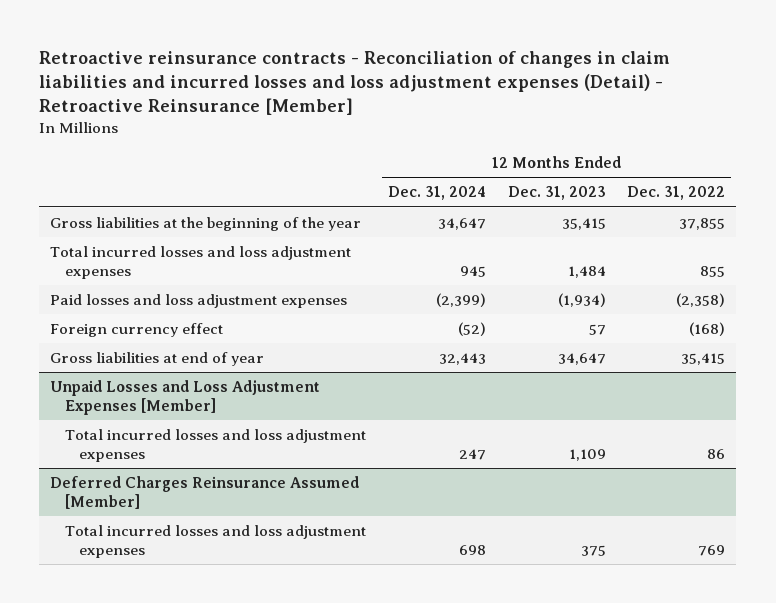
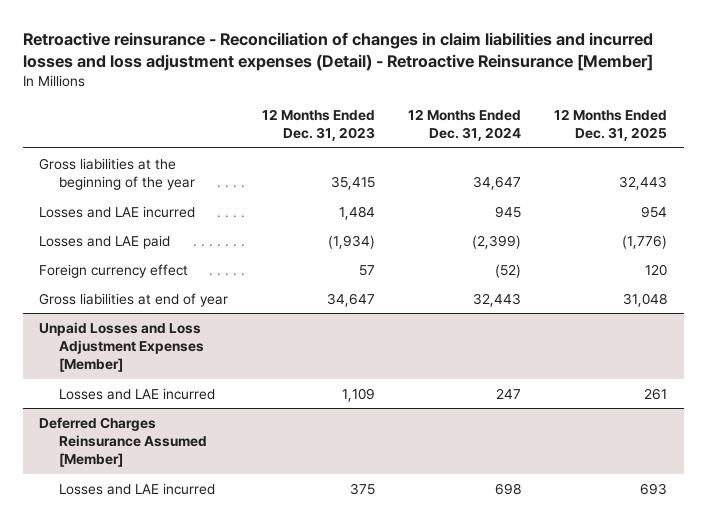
- Retroactive reinsurance contracts - Reconciliation of changes in claim liabilities and incurred losses and loss adjustment expenses (Detail) - Retroactive Reinsurance [Member]
+ Retroactive reinsurance - Reconciliation of changes in claim liabilities and incurred losses and loss adjustment expenses (Detail) - Retroactive Reinsurance [Member]
- | 12 Months Ended Dec. 31, 2024 | 12 Months Ended Dec. 31, 2023 | 12 Months Ended Dec. 31, 2022
+ | 12 Months Ended Dec. 31, 2023 | 12 Months Ended Dec. 31, 2024 | 12 Months Ended Dec. 31, 2025
- Total incurred losses and loss adjustment expenses | 945 | 1,484 | 855
- Paid losses and loss adjustment expenses | (2,399) | (1,934) | (2,358)
+ Losses and LAE incurred | 1,484 | 945 | 954
+ Losses and LAE paid | (1,934) | (2,399) | (1,776)
@ Unpaid Losses and Loss Adjustment Expenses [Member]
- Total incurred losses and loss adjustment expenses | 247 | 1,109 | 86
+ Losses and LAE incurred | 1,109 | 247 | 261
@ Deferred Charges Reinsurance Assumed [Member]
- Total incurred losses and loss adjustment expenses | 698 | 375 | 769
+ Losses and LAE incurred | 375 | 698 | 693

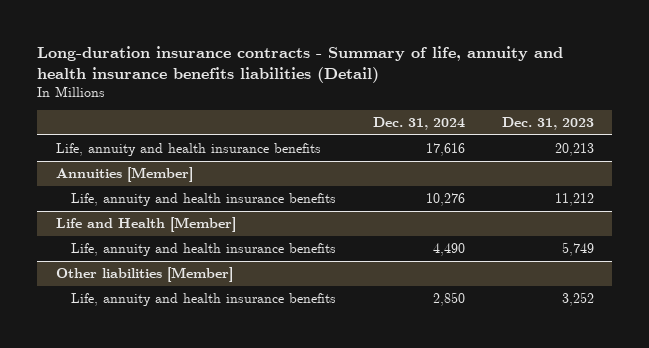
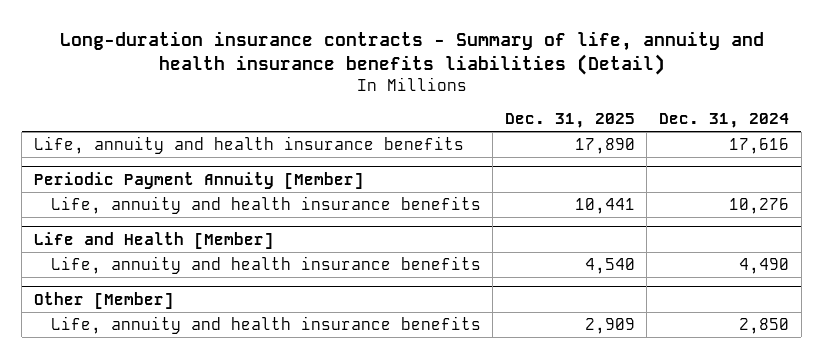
- | Dec. 31, 2024 | Dec. 31, 2023
+ | Dec. 31, 2025 | Dec. 31, 2024
- Annuities [Member]
+ Periodic Payment Annuity [Member]
- Other liabilities [Member]
+ Other [Member]

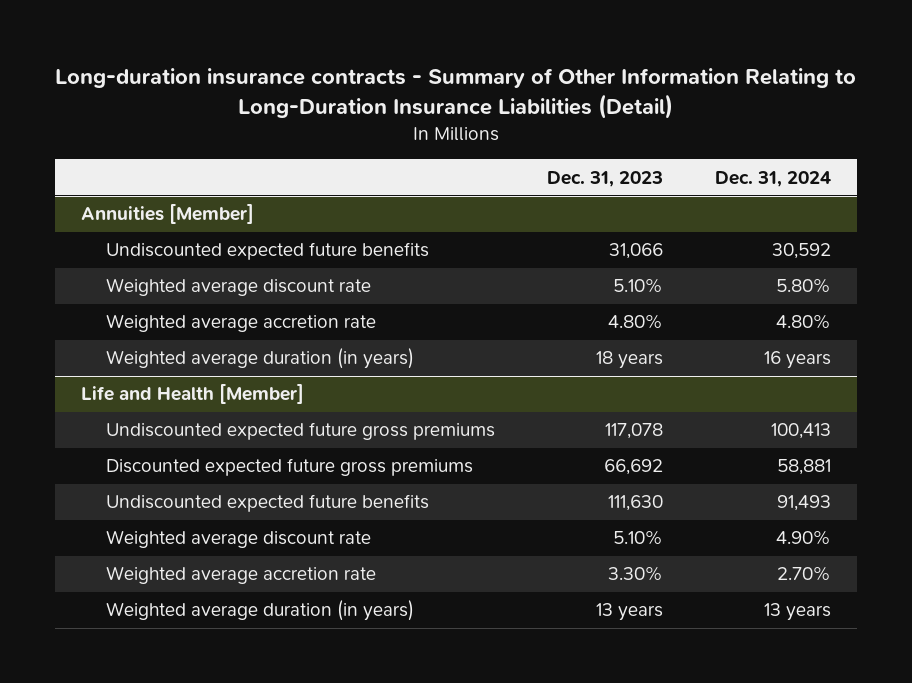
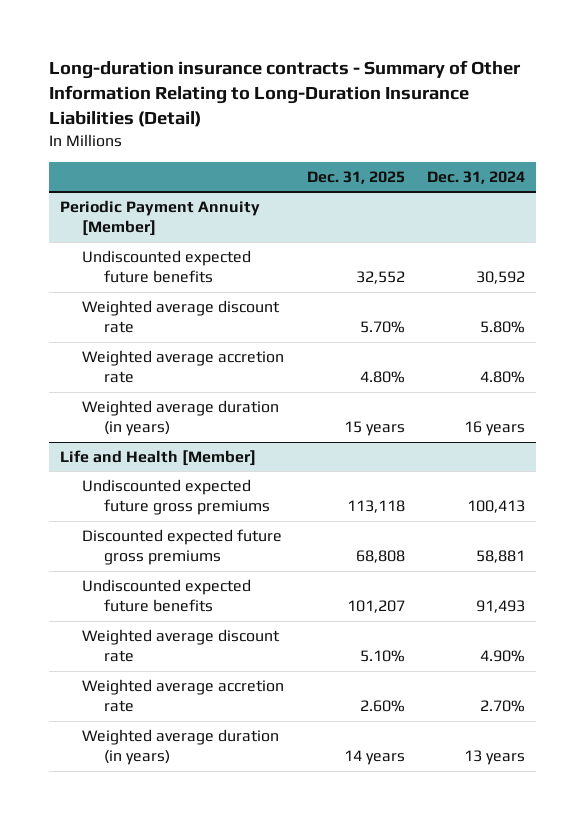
- | Dec. 31, 2023 | Dec. 31, 2024
+ | Dec. 31, 2025 | Dec. 31, 2024
- Annuities [Member]
+ Periodic Payment Annuity [Member]

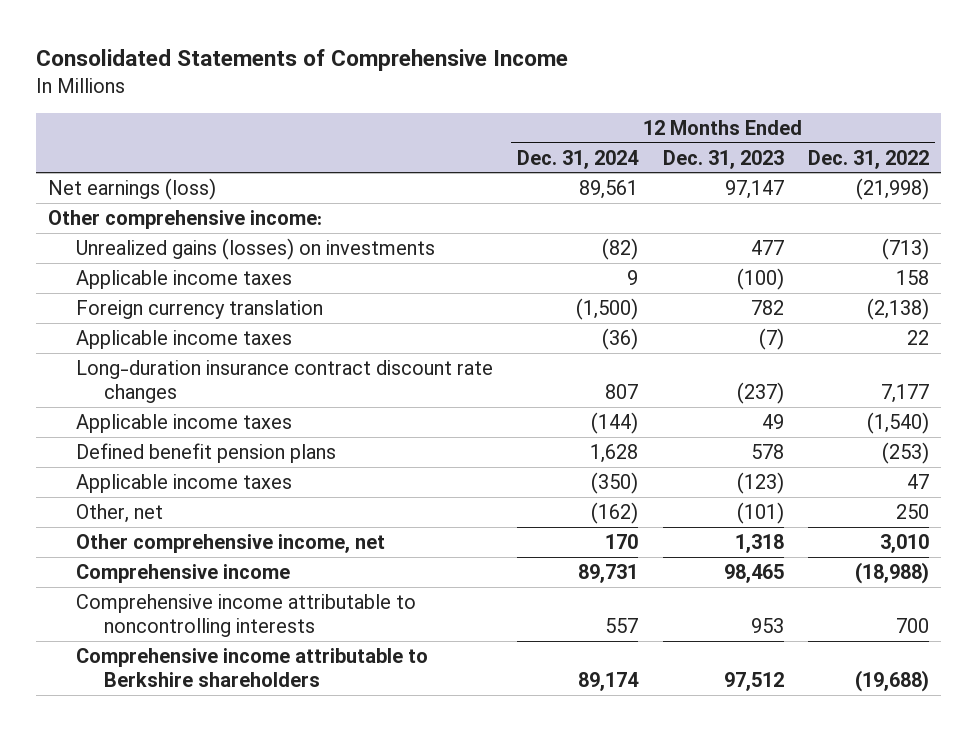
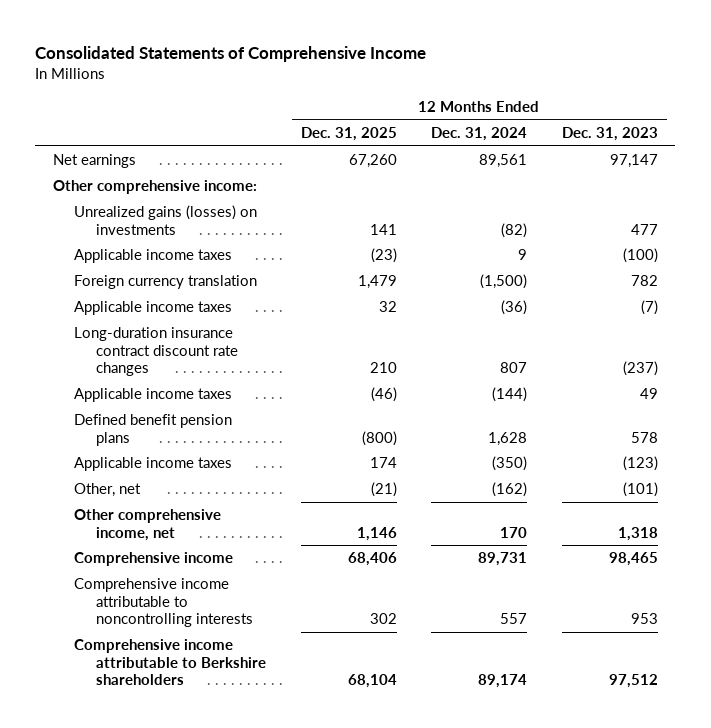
- | 12 Months Ended Dec. 31, 2024 | 12 Months Ended Dec. 31, 2023 | 12 Months Ended Dec. 31, 2022
+ | 12 Months Ended Dec. 31, 2025 | 12 Months Ended Dec. 31, 2024 | 12 Months Ended Dec. 31, 2023
- Net earnings (loss) | 89,561 | 97,147 | (21,998)
+ Net earnings | 67,260 | 89,561 | 97,147

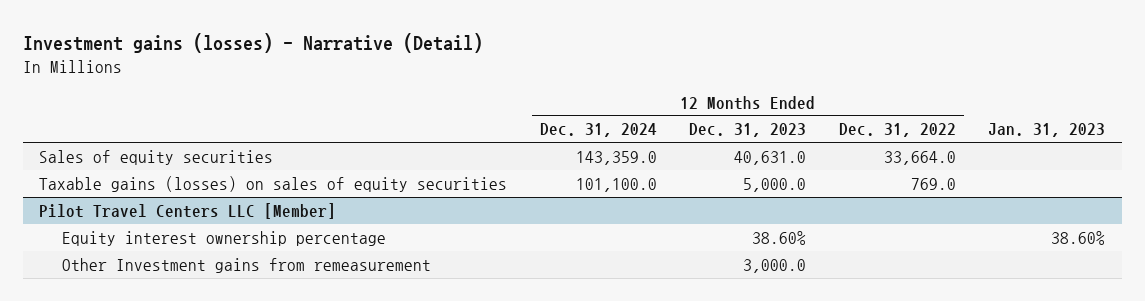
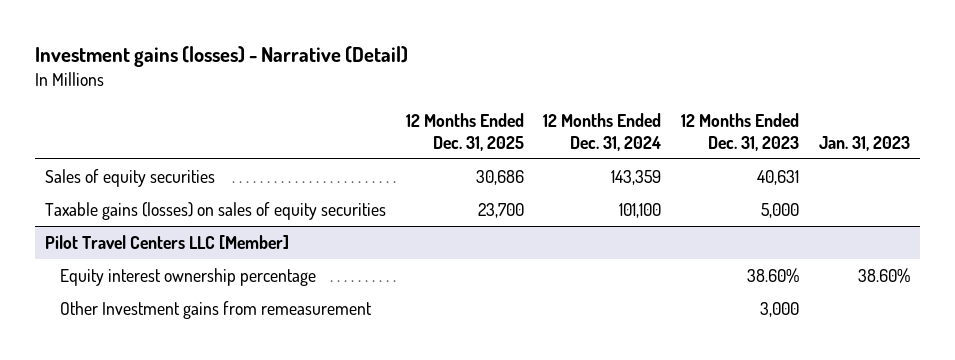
- | 12 Months Ended Dec. 31, 2024 | 12 Months Ended Dec. 31, 2023 | 12 Months Ended Dec. 31, 2022 | Jan. 31, 2023
+ | 12 Months Ended Dec. 31, 2025 | 12 Months Ended Dec. 31, 2024 | 12 Months Ended Dec. 31, 2023 | Jan. 31, 2023
- Sales of equity securities | 143,359.0 | 40,631.0 | 33,664.0 |
- Taxable gains (losses) on sales of equity securities | 101,100.0 | 5,000.0 | 769.0 |
+ Sales of equity securities | 30,686 | 143,359 | 40,631 |
+ Taxable gains (losses) on sales of equity securities | 23,700 | 101,100 | 5,000 |
@ Pilot Travel Centers LLC [Member]
- Other Investment gains from remeasurement | | 3,000.0 | |
+ Other Investment gains from remeasurement | | | 3,000 |

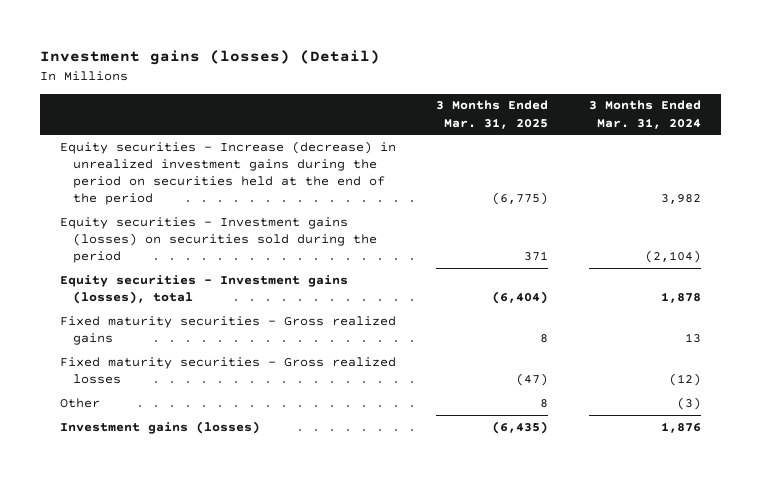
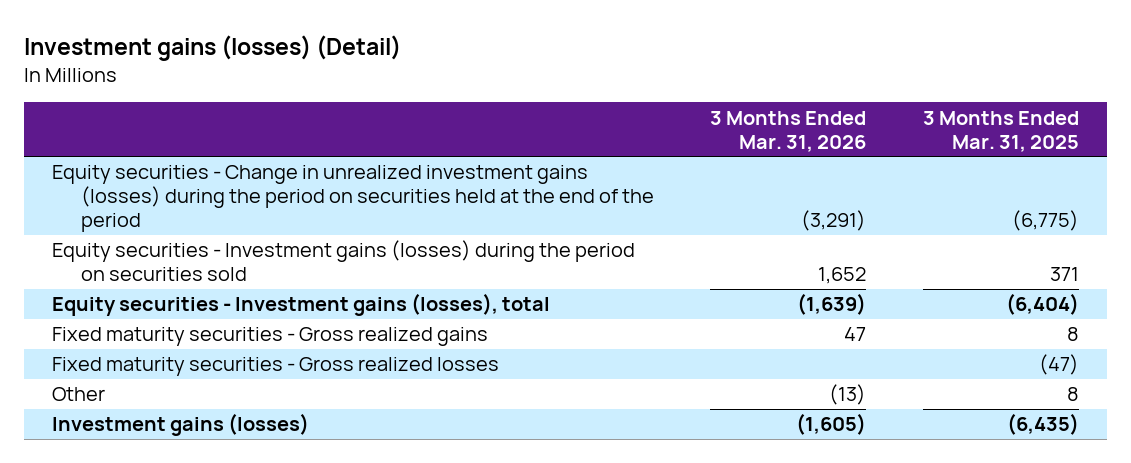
- | 3 Months Ended Mar. 31, 2025 | 3 Months Ended Mar. 31, 2024
+ | 3 Months Ended Mar. 31, 2026 | 3 Months Ended Mar. 31, 2025
- Equity securities - Increase (decrease) in unrealized investment gains during the period on securities held at the end of the period | (6,775) | 3,982
- Equity securities - Investment gains (losses) on securities sold during the period | 371 | (2,104)
+ Equity securities - Change in unrealized investment gains (losses) during the period on securities held at the end of the period | (3,291) | (6,775)
+ Equity securities - Investment gains (losses) during the period on securities sold | 1,652 | 371

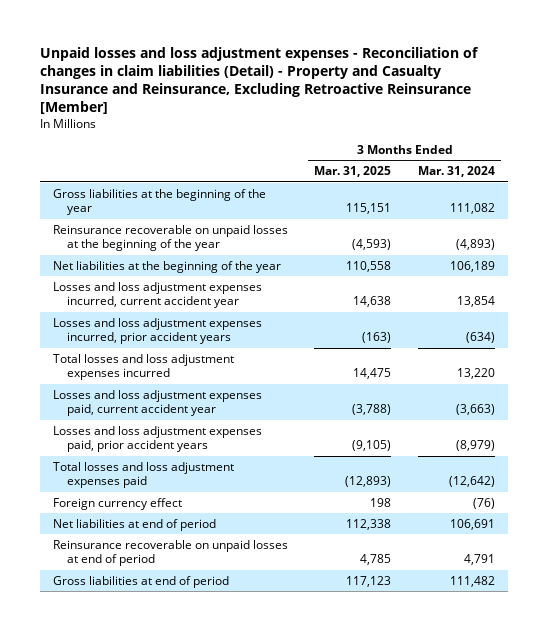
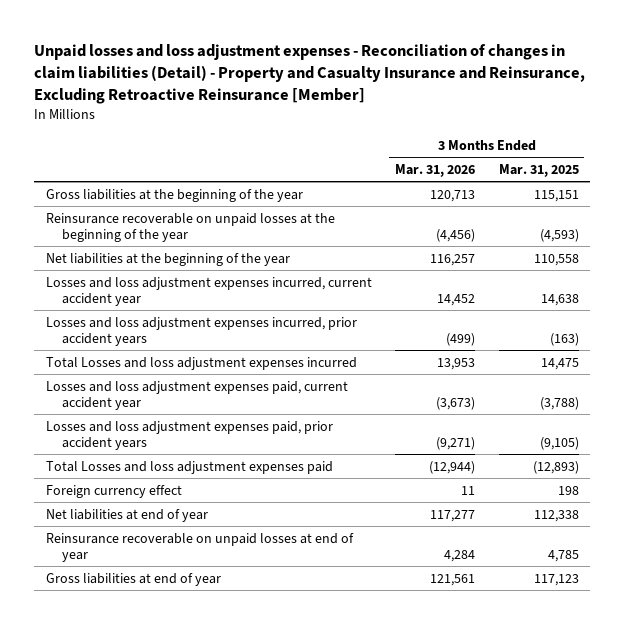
- | 3 Months Ended Mar. 31, 2025 | 3 Months Ended Mar. 31, 2024
+ | 3 Months Ended Mar. 31, 2026 | 3 Months Ended Mar. 31, 2025
- Total losses and loss adjustment expenses incurred | 14,475 | 13,220
+ Total Losses and loss adjustment expenses incurred | 13,953 | 14,475
- Total losses and loss adjustment expenses paid | (12,893) | (12,642)
+ Total Losses and loss adjustment expenses paid | (12,944) | (12,893)
- Net liabilities at end of period | 112,338 | 106,691
- Reinsurance recoverable on unpaid losses at end of period | 4,785 | 4,791
- Gross liabilities at end of period | 117,123 | 111,482
+ Net liabilities at end of year | 117,277 | 112,338
+ Reinsurance recoverable on unpaid losses at end of year | 4,284 | 4,785
+ Gross liabilities at end of year | 121,561 | 117,123

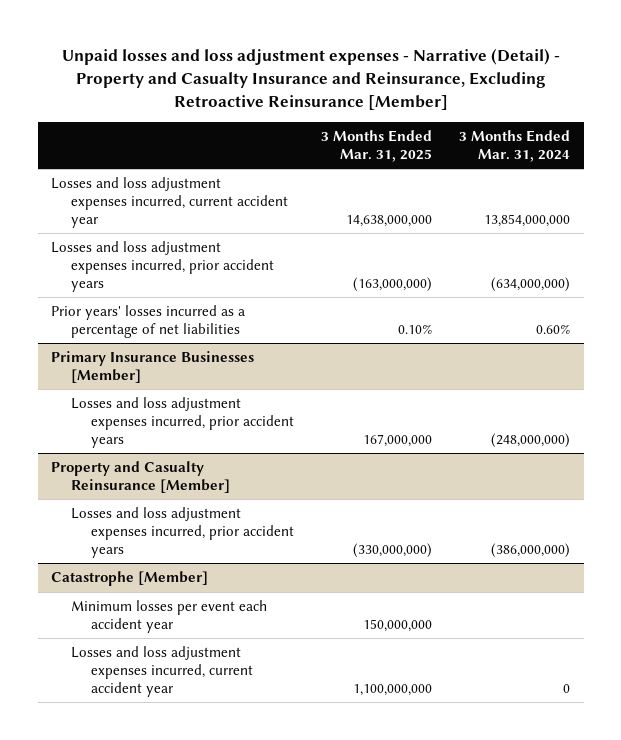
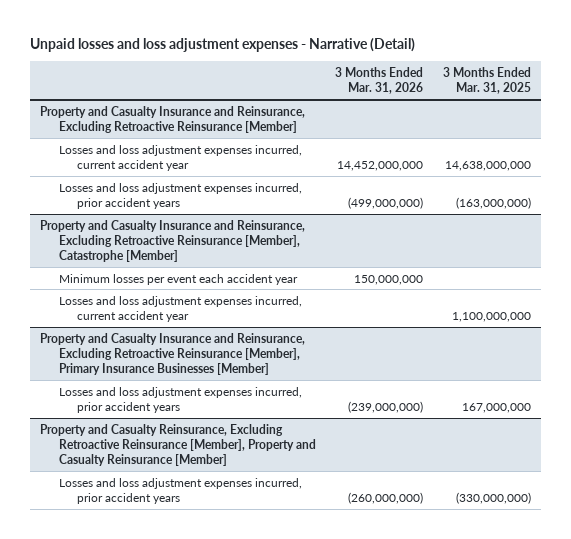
- Unpaid losses and loss adjustment expenses - Narrative (Detail) - Property and Casualty Insurance and Reinsurance, Excluding Retroactive Reinsurance [Member]
+ Unpaid losses and loss adjustment expenses - Narrative (Detail)
- | 3 Months Ended Mar. 31, 2025 | 3 Months Ended Mar. 31, 2024
+ | 3 Months Ended Mar. 31, 2026 | 3 Months Ended Mar. 31, 2025
+ Property and Casualty Insurance and Reinsurance, Excluding Retroactive Reinsurance [Member]
- Prior years' losses incurred as a percentage of net liabilities | 0.10% | 0.60%
- Primary Insurance Businesses [Member]
+ Property and Casualty Insurance and Reinsurance, Excluding Retroactive Reinsurance [Member], Catastrophe [Member]
+ Minimum losses per event each accident year | 150,000,000 |
+ Losses and loss adjustment expenses incurred, current accident year | | 1,100,000,000
+ Property and Casualty Insurance and Reinsurance, Excluding Retroactive Reinsurance [Member], Primary Insurance Businesses [Member]
- Property and Casualty Reinsurance [Member]
+ Property and Casualty Reinsurance, Excluding Retroactive Reinsurance [Member], Property and Casualty Reinsurance [Member]
- Catastrophe [Member]
- Minimum losses per event each accident year | 150,000,000 |
- Losses and loss adjustment expenses incurred, current accident year | 1,100,000,000 | 0

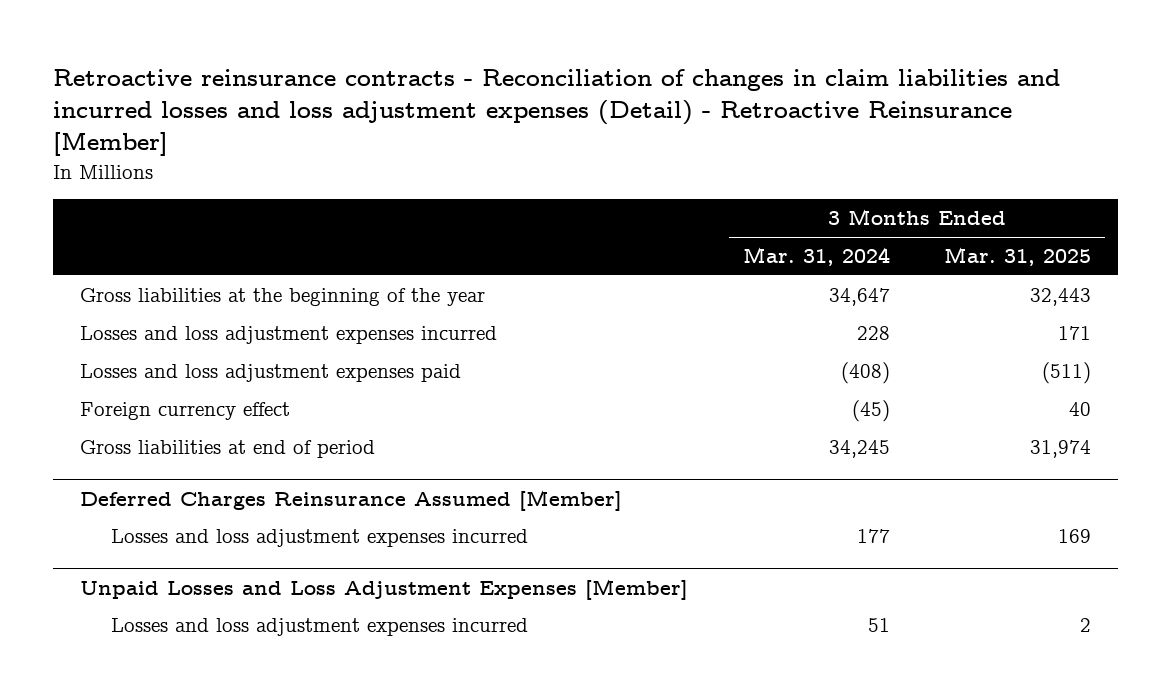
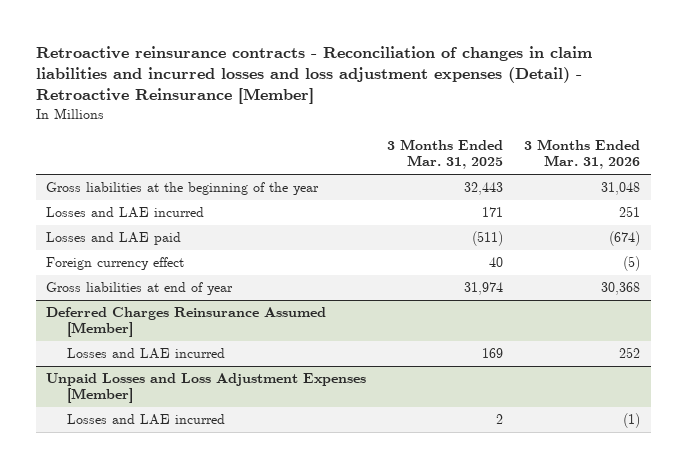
- | 3 Months Ended Mar. 31, 2024 | 3 Months Ended Mar. 31, 2025
+ | 3 Months Ended Mar. 31, 2025 | 3 Months Ended Mar. 31, 2026
- Losses and loss adjustment expenses incurred | 228 | 171
- Losses and loss adjustment expenses paid | (408) | (511)
+ Losses and LAE incurred | 171 | 251
+ Losses and LAE paid | (511) | (674)
- Gross liabilities at end of period | 34,245 | 31,974
+ Gross liabilities at end of year | 31,974 | 30,368
@ Deferred Charges Reinsurance Assumed [Member]
- Losses and loss adjustment expenses incurred | 177 | 169
+ Losses and LAE incurred | 169 | 252
@ Unpaid Losses and Loss Adjustment Expenses [Member]
- Losses and loss adjustment expenses incurred | 51 | 2
+ Losses and LAE incurred | 2 | (1)

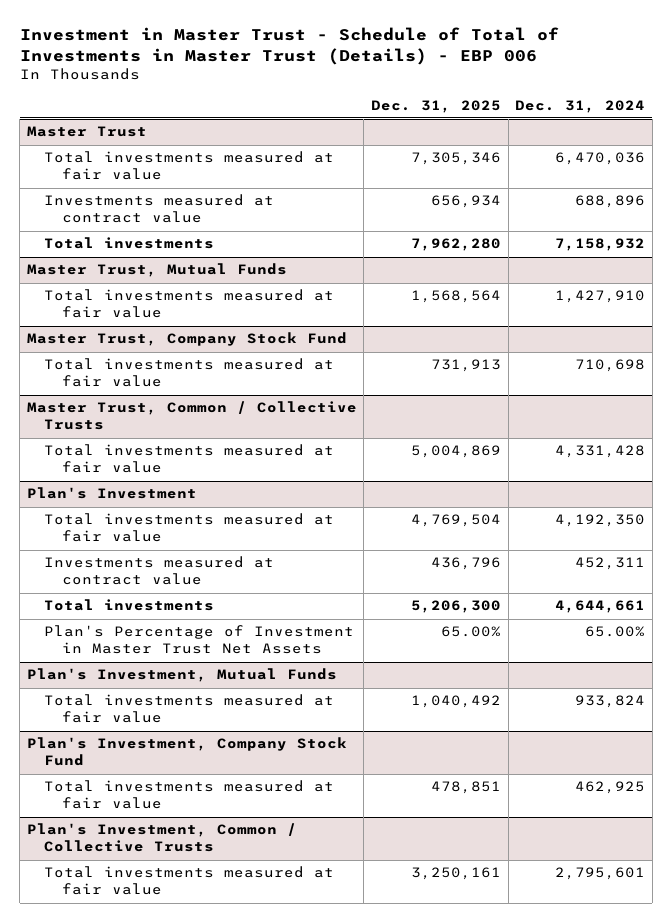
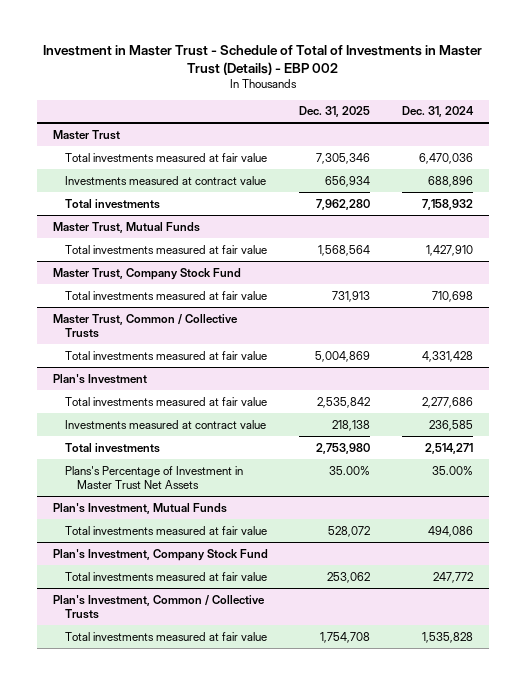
- Investment in Master Trust - Schedule of Total of Investments in Master Trust (Details) - EBP 006
+ Investment in Master Trust - Schedule of Total of Investments in Master Trust (Details) - EBP 002
@ Plan's Investment
- Total investments measured at fair value | 4,769,504 | 4,192,350
- Investments measured at contract value | 436,796 | 452,311
- Total investments | 5,206,300 | 4,644,661
- Plan's Percentage of Investment in Master Trust Net Assets | 65.00% | 65.00%
+ Total investments measured at fair value | 2,535,842 | 2,277,686
+ Investments measured at contract value | 218,138 | 236,585
+ Total investments | 2,753,980 | 2,514,271
+ Plans's Percentage of Investment in Master Trust Net Assets | 35.00% | 35.00%
@ Plan's Investment, Mutual Funds
- Total investments measured at fair value | 1,040,492 | 933,824
+ Total investments measured at fair value | 528,072 | 494,086
@ Plan's Investment, Company Stock Fund
- Total investments measured at fair value | 478,851 | 462,925
+ Total investments measured at fair value | 253,062 | 247,772
@ Plan's Investment, Common / Collective Trusts
- Total investments measured at fair value | 3,250,161 | 2,795,601
+ Total investments measured at fair value | 1,754,708 | 1,535,828

